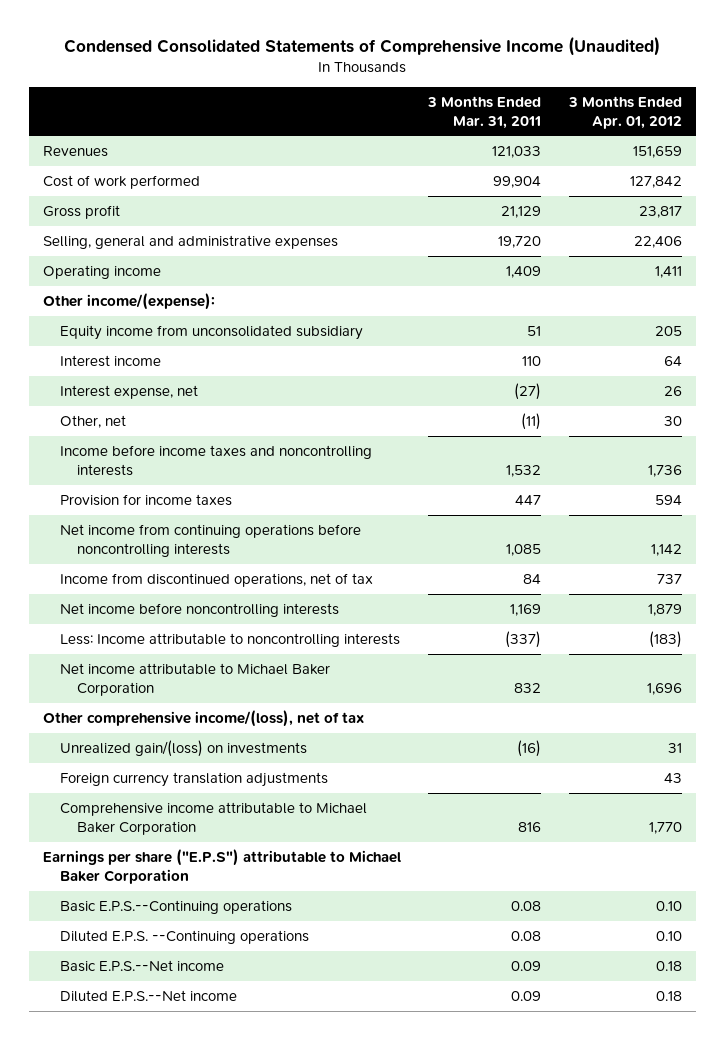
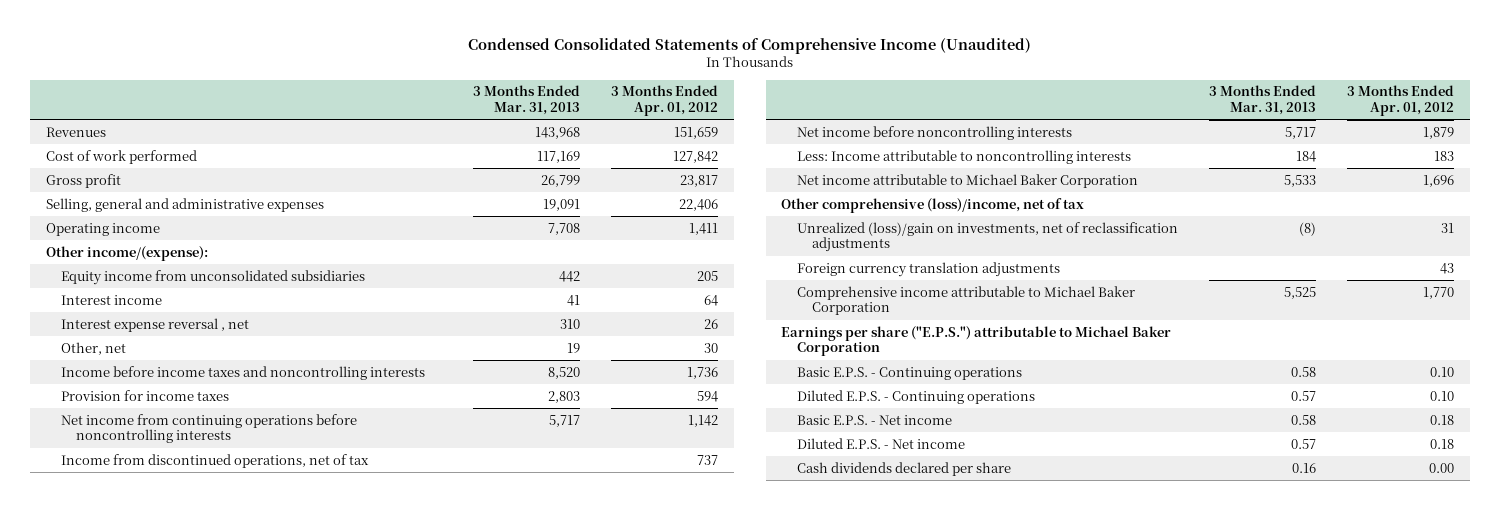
- | 3 Months Ended Mar. 31, 2011 | 3 Months Ended Apr. 01, 2012
+ | 3 Months Ended Mar. 31, 2013 | 3 Months Ended Apr. 01, 2012
- Equity income from unconsolidated subsidiary | 51 | 205
+ Equity income from unconsolidated subsidiaries | 442 | 205
- Interest expense, net | (27) | 26
+ Interest expense reversal , net | 310 | 26
- Less: Income attributable to noncontrolling interests | (337) | (183)
+ Less: Income attributable to noncontrolling interests | 184 | 183
- Other comprehensive income/(loss), net of tax
- Unrealized gain/(loss) on investments | (16) | 31
+ Other comprehensive (loss)/income, net of tax
+ Unrealized (loss)/gain on investments, net of reclassification adjustments | (8) | 31
- Earnings per share ("E.P.S") attributable to Michael Baker Corporation
- Basic E.P.S.--Continuing operations | 0.08 | 0.10
- Diluted E.P.S. --Continuing operations | 0.08 | 0.10
- Basic E.P.S.--Net income | 0.09 | 0.18
- Diluted E.P.S.--Net income | 0.09 | 0.18
+ Earnings per share ("E.P.S.") attributable to Michael Baker Corporation
+ Basic E.P.S. - Continuing operations | 0.58 | 0.10
+ Diluted E.P.S. - Continuing operations | 0.57 | 0.10
+ Basic E.P.S. - Net income | 0.58 | 0.18
+ Diluted E.P.S. - Net income | 0.57 | 0.18
+ Cash dividends declared per share | 0.16 | 0.00

